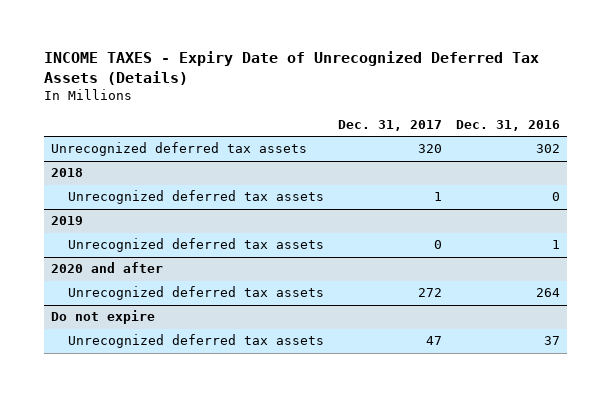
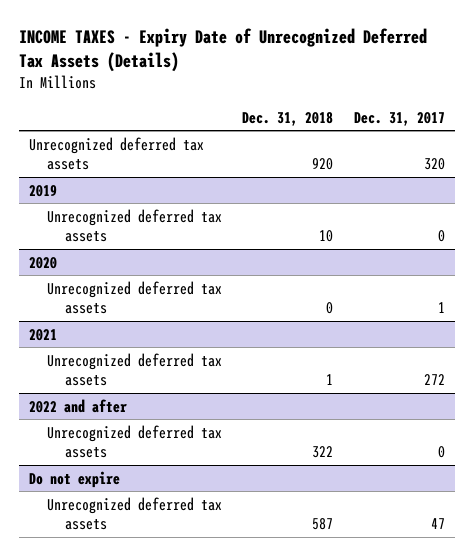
- | Dec. 31, 2017 | Dec. 31, 2016
+ | Dec. 31, 2018 | Dec. 31, 2017
- 2018
- Unrecognized deferred tax assets | 1 | 0
- 2020 and after
+ 2020
+ Unrecognized deferred tax assets | 0 | 1
+ 2021
+ 2022 and after
+ Unrecognized deferred tax assets | 322 | 0

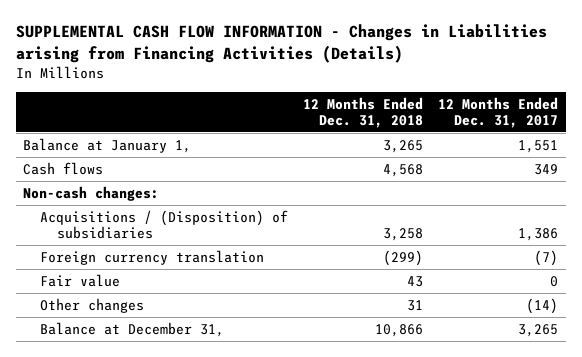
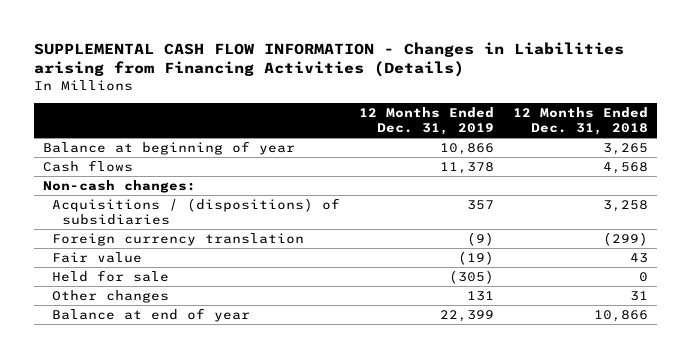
- | 12 Months Ended Dec. 31, 2018 | 12 Months Ended Dec. 31, 2017
+ | 12 Months Ended Dec. 31, 2019 | 12 Months Ended Dec. 31, 2018
- Balance at January 1, | 3,265 | 1,551
+ Balance at beginning of year | 10,866 | 3,265
- Acquisitions / (Disposition) of subsidiaries | 3,258 | 1,386
+ Acquisitions / (dispositions) of subsidiaries | 357 | 3,258
+ Held for sale | (305) | 0
- Balance at December 31, | 10,866 | 3,265
+ Balance at end of year | 22,399 | 10,866

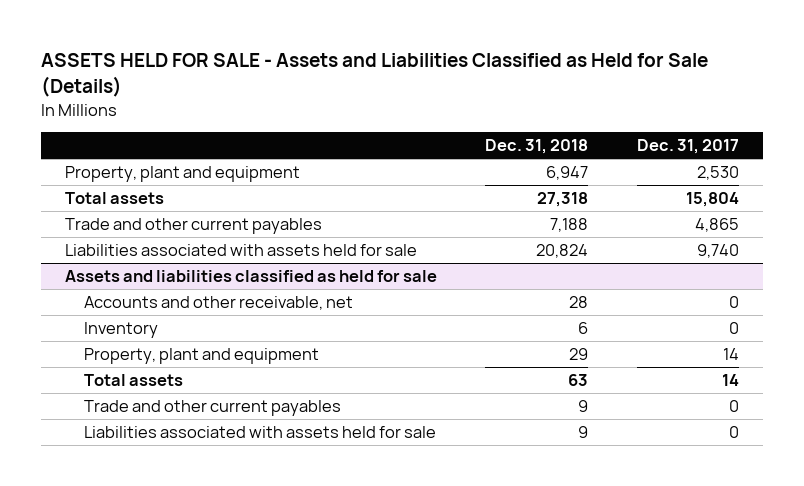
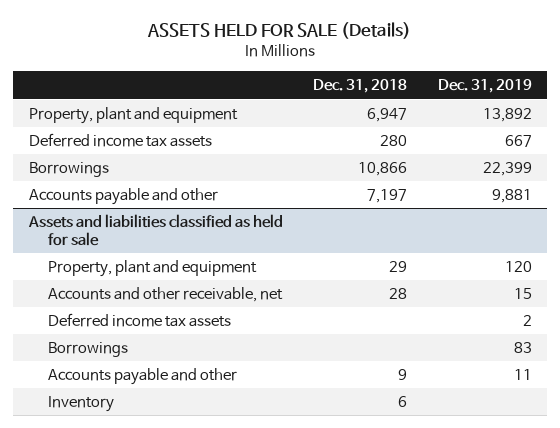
- ASSETS HELD FOR SALE - Assets and Liabilities Classified as Held for Sale (Details)
+ ASSETS HELD FOR SALE (Details)
- | Dec. 31, 2018 | Dec. 31, 2017
+ | Dec. 31, 2018 | Dec. 31, 2019
- Total assets | 27,318 | 15,804
- Trade and other current payables | 7,188 | 4,865
- Liabilities associated with assets held for sale | 20,824 | 9,740
+ Deferred income tax assets | 280 | 667
+ Borrowings | 10,866 | 22,399
+ Accounts payable and other | 7,197 | 9,881
@ Assets and liabilities classified as held for sale
moved up: Property, plant and equipment | 29 | 120
+ Deferred income tax assets | | 2
+ Borrowings | | 83
+ Accounts payable and other | 9 | 11
- Total assets | 63 | 14
- Trade and other current payables | 9 | 0
- Liabilities associated with assets held for sale | 9 | 0

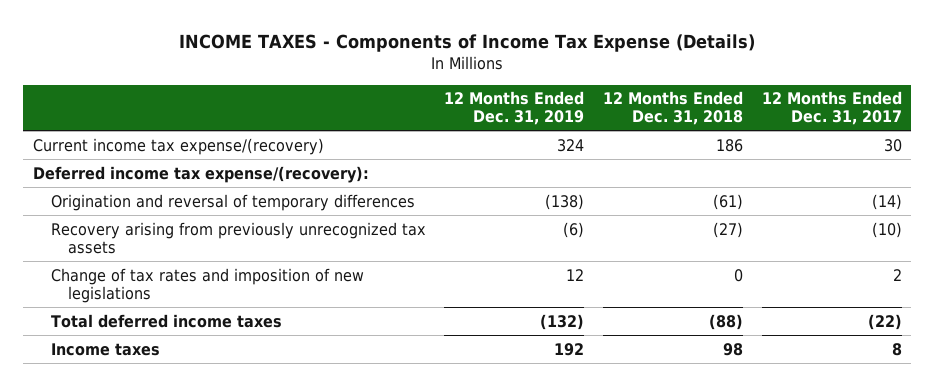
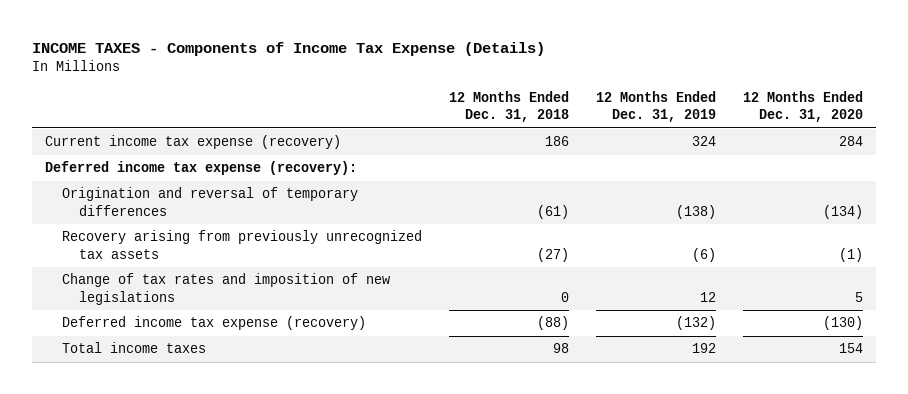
- | 12 Months Ended Dec. 31, 2019 | 12 Months Ended Dec. 31, 2018 | 12 Months Ended Dec. 31, 2017
+ | 12 Months Ended Dec. 31, 2018 | 12 Months Ended Dec. 31, 2019 | 12 Months Ended Dec. 31, 2020
- Current income tax expense/(recovery) | 324 | 186 | 30
- Deferred income tax expense/(recovery):
+ Current income tax expense (recovery) | 186 | 324 | 284
+ Deferred income tax expense (recovery):
- Total deferred income taxes | (132) | (88) | (22)
- Income taxes | 192 | 98 | 8
+ Deferred income tax expense (recovery) | (88) | (132) | (130)
+ Total income taxes | 98 | 192 | 154

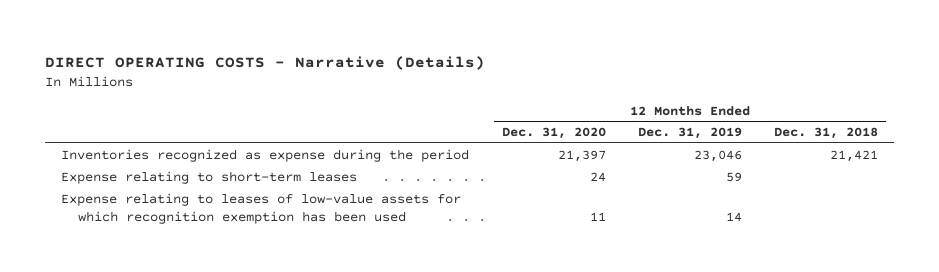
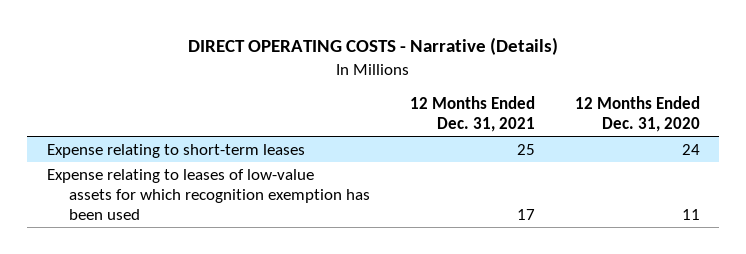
- | 12 Months Ended Dec. 31, 2020 | 12 Months Ended Dec. 31, 2019 | 12 Months Ended Dec. 31, 2018
+ | 12 Months Ended Dec. 31, 2021 | 12 Months Ended Dec. 31, 2020
- Inventories recognized as expense during the period | 21,397 | 23,046 | 21,421

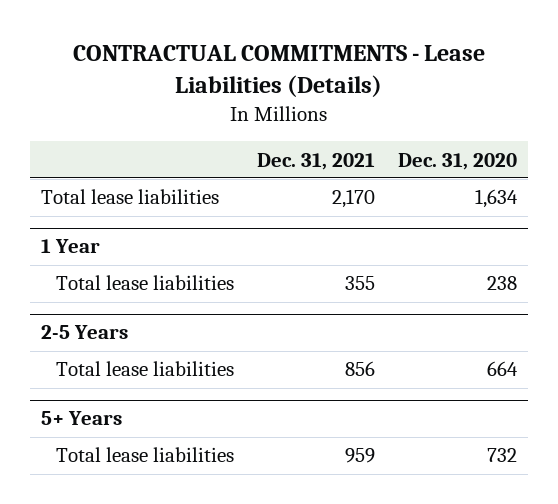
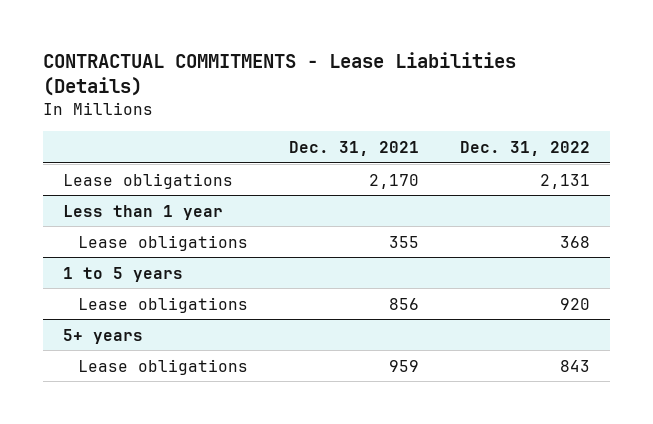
- | Dec. 31, 2021 | Dec. 31, 2020
+ | Dec. 31, 2021 | Dec. 31, 2022
- Total lease liabilities | 2,170 | 1,634
- 1 Year
- Total lease liabilities | 355 | 238
- 2-5 Years
- Total lease liabilities | 856 | 664
- 5+ Years
- Total lease liabilities | 959 | 732
+ Lease obligations | 2,170 | 2,131
+ Less than 1 year
+ Lease obligations | 355 | 368
+ 1 to 5 years
+ Lease obligations | 856 | 920
+ 5+ years
+ Lease obligations | 959 | 843

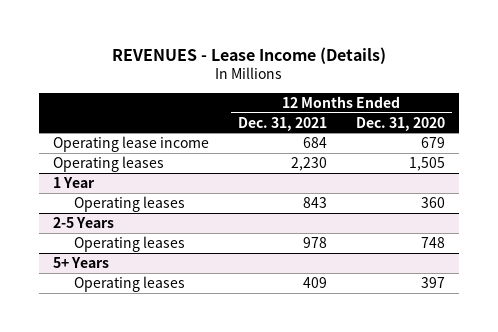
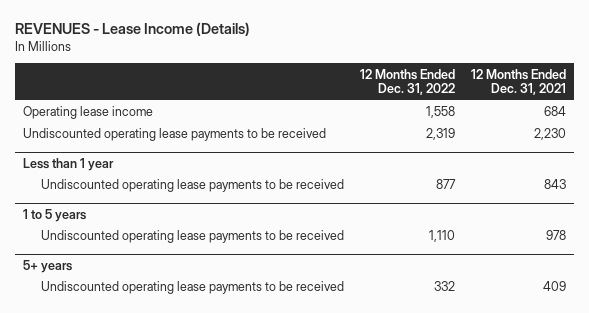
- | 12 Months Ended Dec. 31, 2021 | 12 Months Ended Dec. 31, 2020
+ | 12 Months Ended Dec. 31, 2022 | 12 Months Ended Dec. 31, 2021
- Operating leases | 2,230 | 1,505
- 1 Year
- Operating leases | 843 | 360
- 2-5 Years
- Operating leases | 978 | 748
- 5+ Years
- Operating leases | 409 | 397
+ Undiscounted operating lease payments to be received | 2,319 | 2,230
+ Less than 1 year
+ Undiscounted operating lease payments to be received | 877 | 843
+ 1 to 5 years
+ Undiscounted operating lease payments to be received | 1,110 | 978
+ 5+ years
+ Undiscounted operating lease payments to be received | 332 | 409

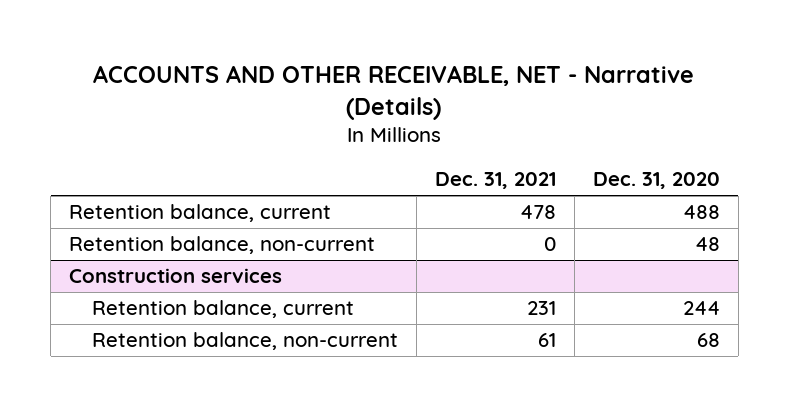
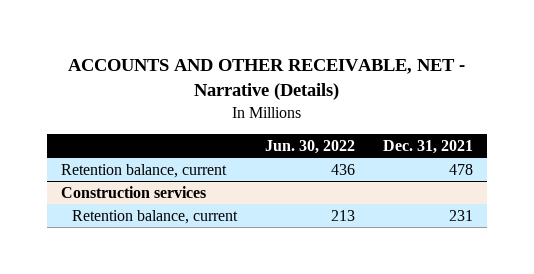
- | Dec. 31, 2021 | Dec. 31, 2020
+ | Jun. 30, 2022 | Dec. 31, 2021
- Retention balance, non-current | 0 | 48
@ Construction services
- Retention balance, non-current | 61 | 68

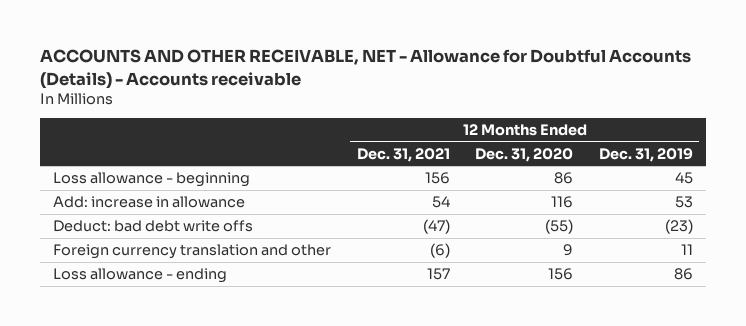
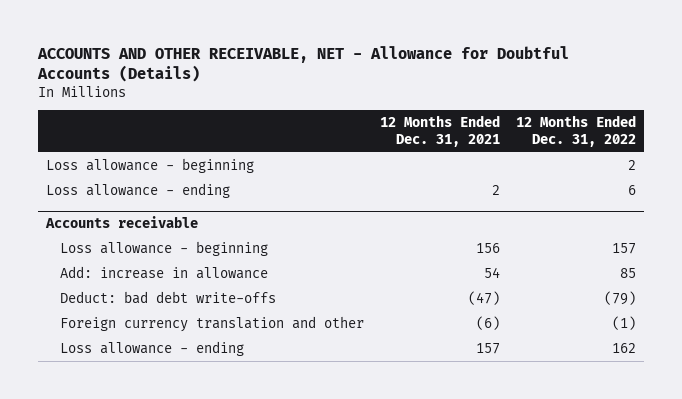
- ACCOUNTS AND OTHER RECEIVABLE, NET - Allowance for Doubtful Accounts (Details) - Accounts receivable
+ ACCOUNTS AND OTHER RECEIVABLE, NET - Allowance for Doubtful Accounts (Details)
- | 12 Months Ended Dec. 31, 2021 | 12 Months Ended Dec. 31, 2020 | 12 Months Ended Dec. 31, 2019
+ | 12 Months Ended Dec. 31, 2021 | 12 Months Ended Dec. 31, 2022
+ Loss allowance - beginning | | 2
+ Loss allowance - ending | 2 | 6
+ Accounts receivable
- Deduct: bad debt write offs | (47) | (55) | (23)
+ Deduct: bad debt write-offs | (47) | (79)

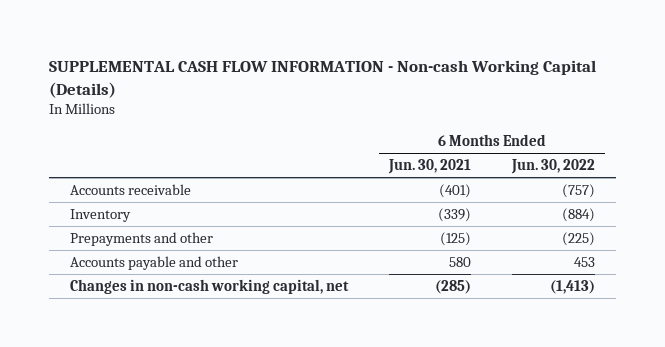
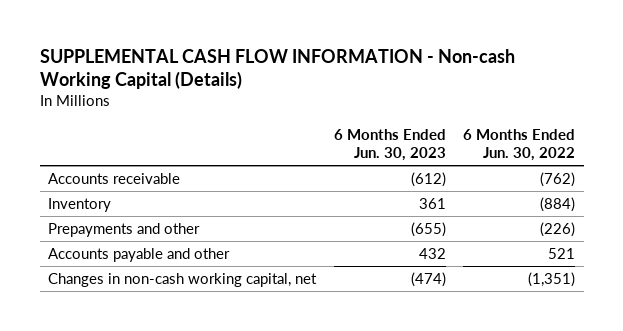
- | 6 Months Ended Jun. 30, 2021 | 6 Months Ended Jun. 30, 2022
+ | 6 Months Ended Jun. 30, 2023 | 6 Months Ended Jun. 30, 2022
- Accounts receivable | (401) | (757)
+ Accounts receivable | (612) | (762)
- Prepayments and other | (125) | (225)
- Accounts payable and other | 580 | 453
- Changes in non-cash working capital, net | (285) | (1,413)
+ Prepayments and other | (655) | (226)
+ Accounts payable and other | 432 | 521
+ Changes in non-cash working capital, net | (474) | (1,351)

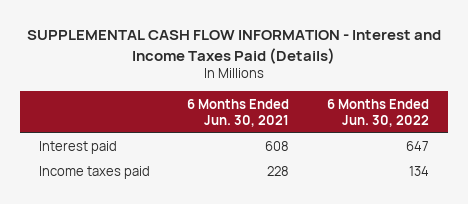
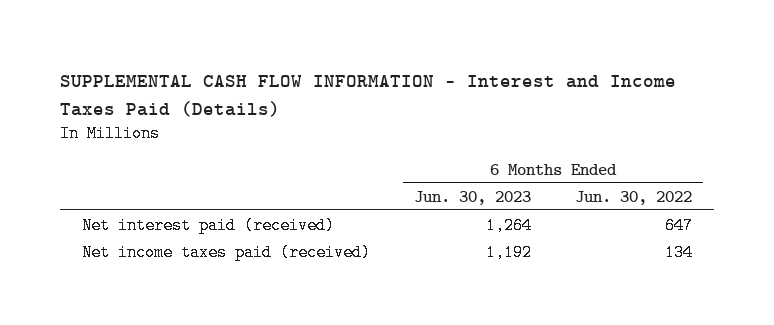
- | 6 Months Ended Jun. 30, 2021 | 6 Months Ended Jun. 30, 2022
+ | 6 Months Ended Jun. 30, 2023 | 6 Months Ended Jun. 30, 2022
- Interest paid | 608 | 647
- Income taxes paid | 228 | 134
+ Net interest paid (received) | 1,264 | 647
+ Net income taxes paid (received) | 1,192 | 134

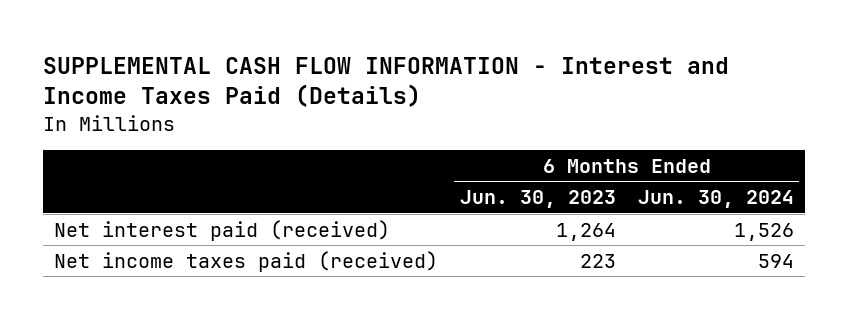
- | 6 Months Ended Jun. 30, 2023 | 6 Months Ended Jun. 30, 2022
+ | 6 Months Ended Jun. 30, 2023 | 6 Months Ended Jun. 30, 2024
- Net income taxes paid (received) | 1,192 | 134
+ Net income taxes paid (received) | 223 | 594

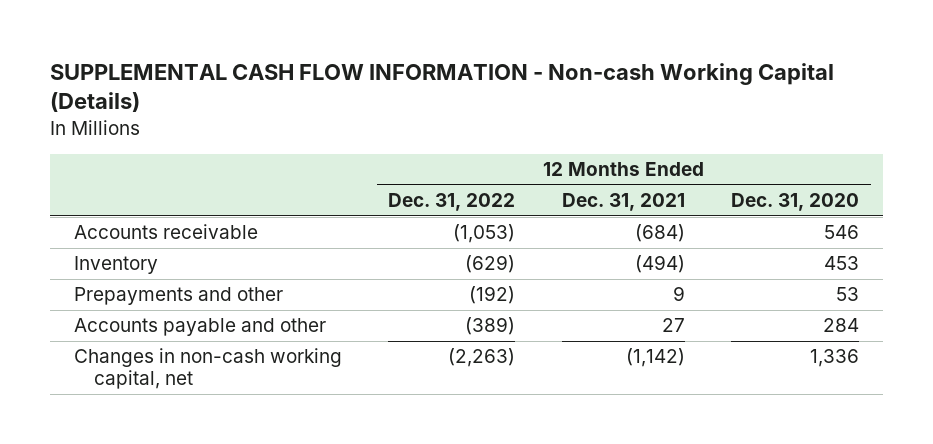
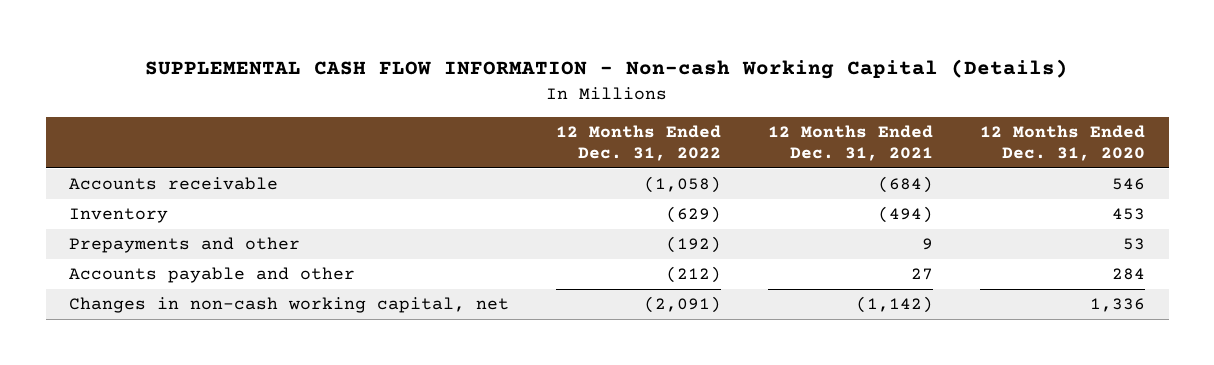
- Accounts receivable | (1,053) | (684) | 546
+ Accounts receivable | (1,058) | (684) | 546
- Accounts payable and other | (389) | 27 | 284
- Changes in non-cash working capital, net | (2,263) | (1,142) | 1,336
+ Accounts payable and other | (212) | 27 | 284
+ Changes in non-cash working capital, net | (2,091) | (1,142) | 1,336

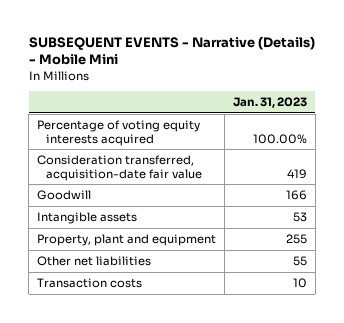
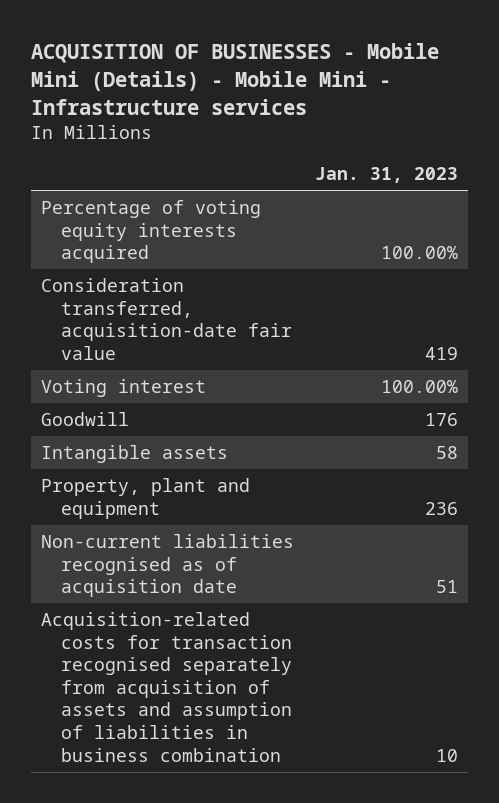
- SUBSEQUENT EVENTS - Narrative (Details) - Mobile Mini
+ ACQUISITION OF BUSINESSES - Mobile Mini (Details) - Mobile Mini - Infrastructure services
- Goodwill | 166
- Intangible assets | 53
- Property, plant and equipment | 255
- Other net liabilities | 55
- Transaction costs | 10
+ Voting interest | 100.00%
+ Goodwill | 176
+ Intangible assets | 58
+ Property, plant and equipment | 236
+ Non-current liabilities recognised as of acquisition date | 51
+ Acquisition-related costs for transaction recognised separately from acquisition of assets and assumption of liabilities in business combination | 10

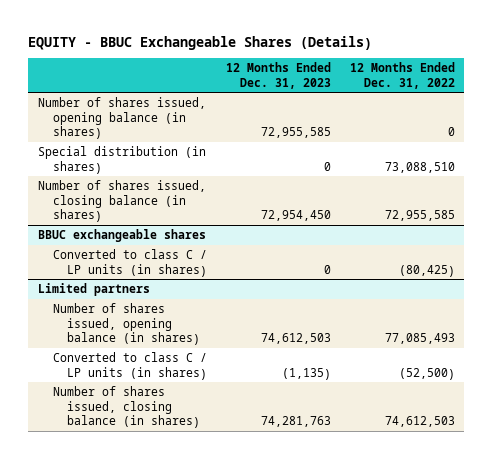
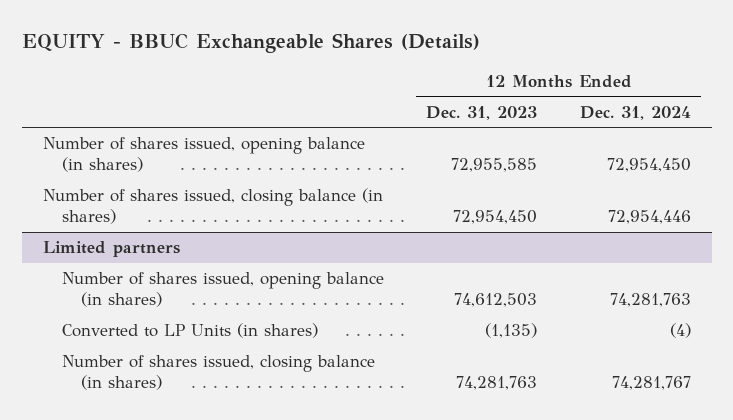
- | 12 Months Ended Dec. 31, 2023 | 12 Months Ended Dec. 31, 2022
+ | 12 Months Ended Dec. 31, 2023 | 12 Months Ended Dec. 31, 2024
- Special distribution (in shares) | 0 | 73,088,510
- BBUC exchangeable shares
- Converted to class C / LP units (in shares) | 0 | (80,425)
@ Limited partners
- Converted to class C / LP units (in shares) | (1,135) | (52,500)
+ Converted to LP Units (in shares) | (1,135) | (4)

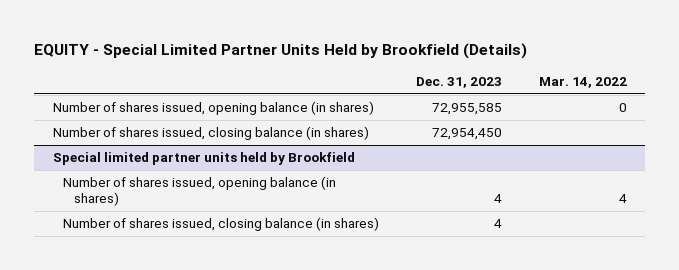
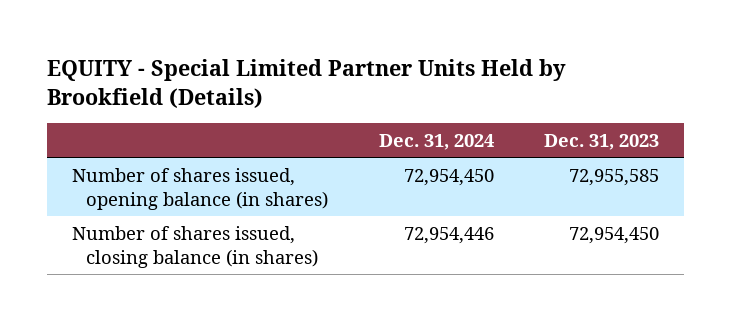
- | Dec. 31, 2023 | Mar. 14, 2022
+ | Dec. 31, 2024 | Dec. 31, 2023
- Special limited partner units held by Brookfield
- Number of shares issued, opening balance (in shares) | 4 | 4
- Number of shares issued, closing balance (in shares) | 4 |

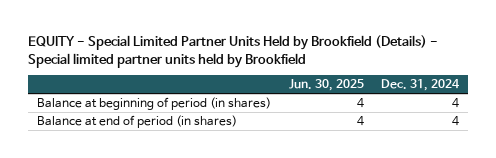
- EQUITY - Special Limited Partner Units Held by Brookfield (Details)
+ EQUITY - Special Limited Partner Units Held by Brookfield (Details) - Special limited partner units held by Brookfield
- | Dec. 31, 2024 | Dec. 31, 2023
+ | Jun. 30, 2025 | Dec. 31, 2024
- Number of shares issued, opening balance (in shares) | 72,954,450 | 72,955,585
- Number of shares issued, closing balance (in shares) | 72,954,446 | 72,954,450
+ Balance at beginning of period (in shares) | 4 | 4
+ Balance at end of period (in shares) | 4 | 4

